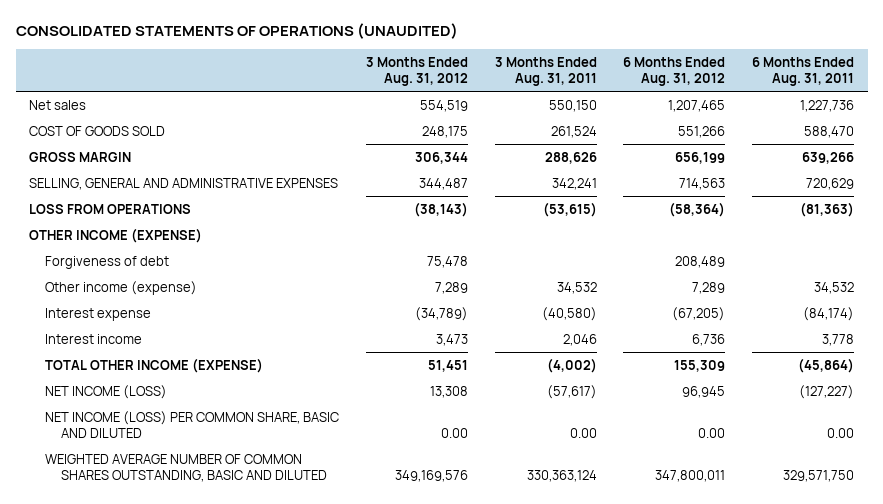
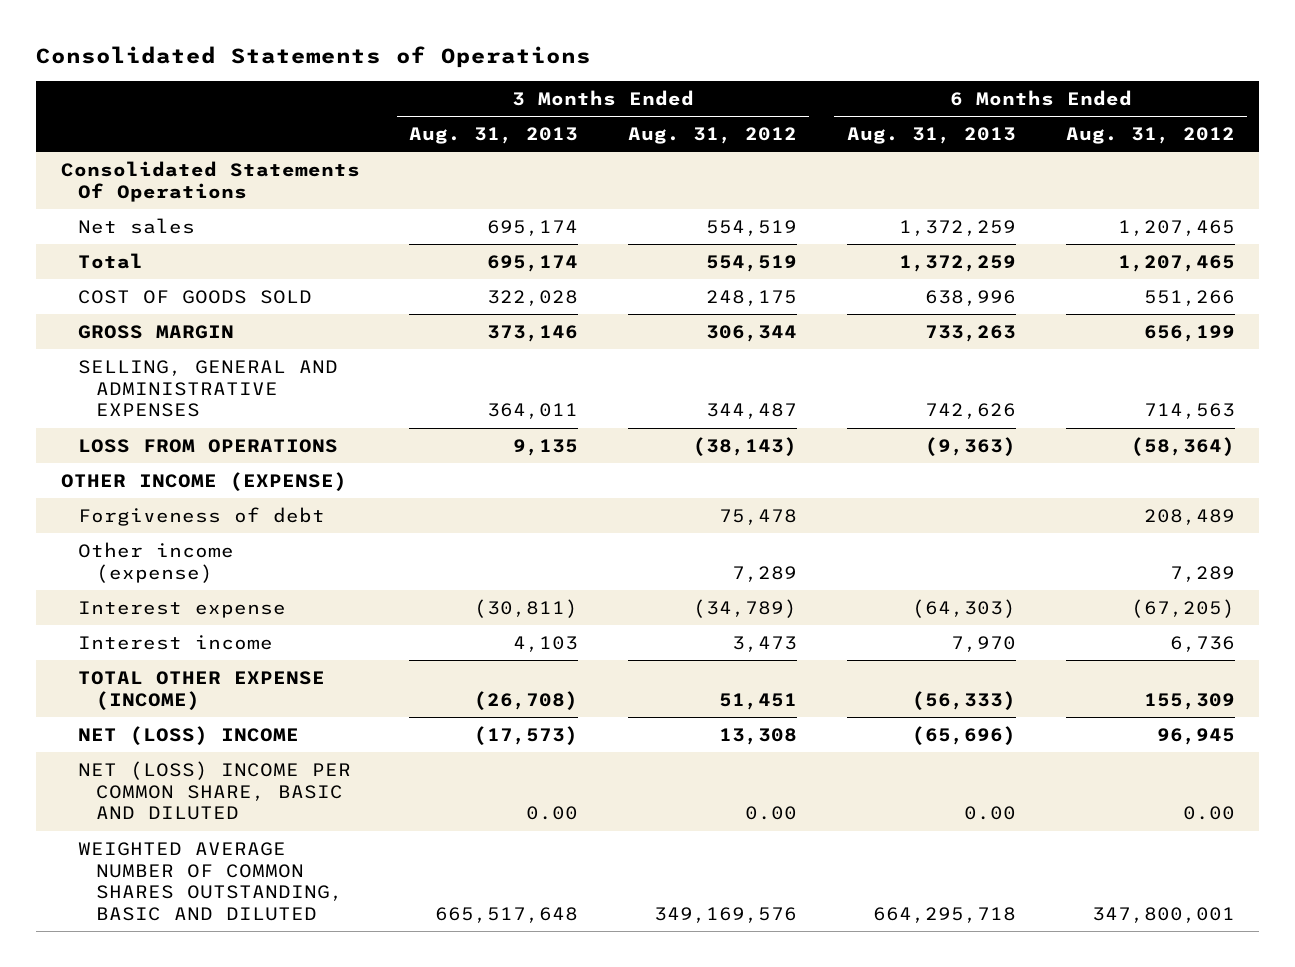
- CONSOLIDATED STATEMENTS OF OPERATIONS (UNAUDITED)
+ Consolidated Statements of Operations
- | 3 Months Ended Aug. 31, 2012 | 3 Months Ended Aug. 31, 2011 | 6 Months Ended Aug. 31, 2012 | 6 Months Ended Aug. 31, 2011
+ | 3 Months Ended Aug. 31, 2013 | 3 Months Ended Aug. 31, 2012 | 6 Months Ended Aug. 31, 2013 | 6 Months Ended Aug. 31, 2012
+ Consolidated Statements Of Operations
+ Total | 695,174 | 554,519 | 1,372,259 | 1,207,465
- TOTAL OTHER INCOME (EXPENSE) | 51,451 | (4,002) | 155,309 | (45,864)
- NET INCOME (LOSS) | 13,308 | (57,617) | 96,945 | (127,227)
- NET INCOME (LOSS) PER COMMON SHARE, BASIC AND DILUTED | 0.00 | 0.00 | 0.00 | 0.00
- WEIGHTED AVERAGE NUMBER OF COMMON SHARES OUTSTANDING, BASIC AND DILUTED | 349,169,576 | 330,363,124 | 347,800,011 | 329,571,750
+ TOTAL OTHER EXPENSE (INCOME) | (26,708) | 51,451 | (56,333) | 155,309
+ NET (LOSS) INCOME | (17,573) | 13,308 | (65,696) | 96,945
+ NET (LOSS) INCOME PER COMMON SHARE, BASIC AND DILUTED | 0.00 | 0.00 | 0.00 | 0.00
+ WEIGHTED AVERAGE NUMBER OF COMMON SHARES OUTSTANDING, BASIC AND DILUTED | 665,517,648 | 349,169,576 | 664,295,718 | 347,800,001

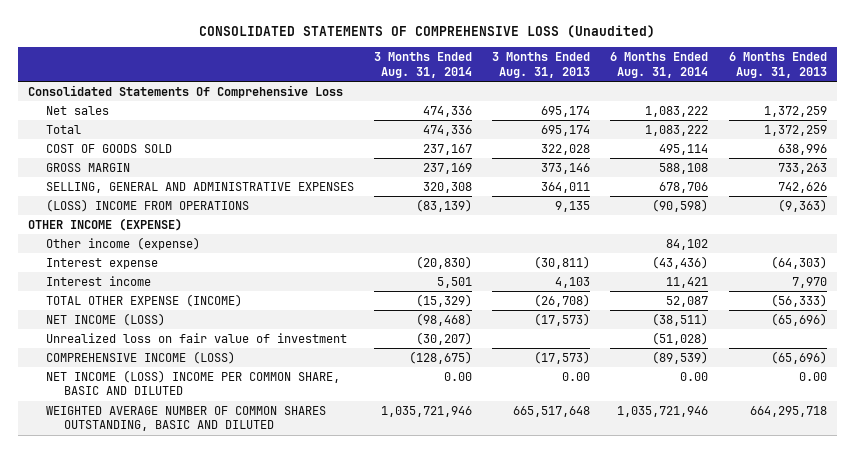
- Consolidated Statements of Operations
+ CONSOLIDATED STATEMENTS OF COMPREHENSIVE LOSS (Unaudited)
- | 3 Months Ended Aug. 31, 2013 | 3 Months Ended Aug. 31, 2012 | 6 Months Ended Aug. 31, 2013 | 6 Months Ended Aug. 31, 2012
+ | 3 Months Ended Aug. 31, 2014 | 3 Months Ended Aug. 31, 2013 | 6 Months Ended Aug. 31, 2014 | 6 Months Ended Aug. 31, 2013
- Consolidated Statements Of Operations
+ Consolidated Statements Of Comprehensive Loss
- LOSS FROM OPERATIONS | 9,135 | (38,143) | (9,363) | (58,364)
+ (LOSS) INCOME FROM OPERATIONS | (83,139) | 9,135 | (90,598) | (9,363)
- Forgiveness of debt | | 75,478 | | 208,489
- NET (LOSS) INCOME | (17,573) | 13,308 | (65,696) | 96,945
- NET (LOSS) INCOME PER COMMON SHARE, BASIC AND DILUTED | 0.00 | 0.00 | 0.00 | 0.00
+ NET INCOME (LOSS) | (98,468) | (17,573) | (38,511) | (65,696)
+ Unrealized loss on fair value of investment | (30,207) | | (51,028) |
+ COMPREHENSIVE INCOME (LOSS) | (128,675) | (17,573) | (89,539) | (65,696)
+ NET INCOME (LOSS) INCOME PER COMMON SHARE, BASIC AND DILUTED | 0.00 | 0.00 | 0.00 | 0.00

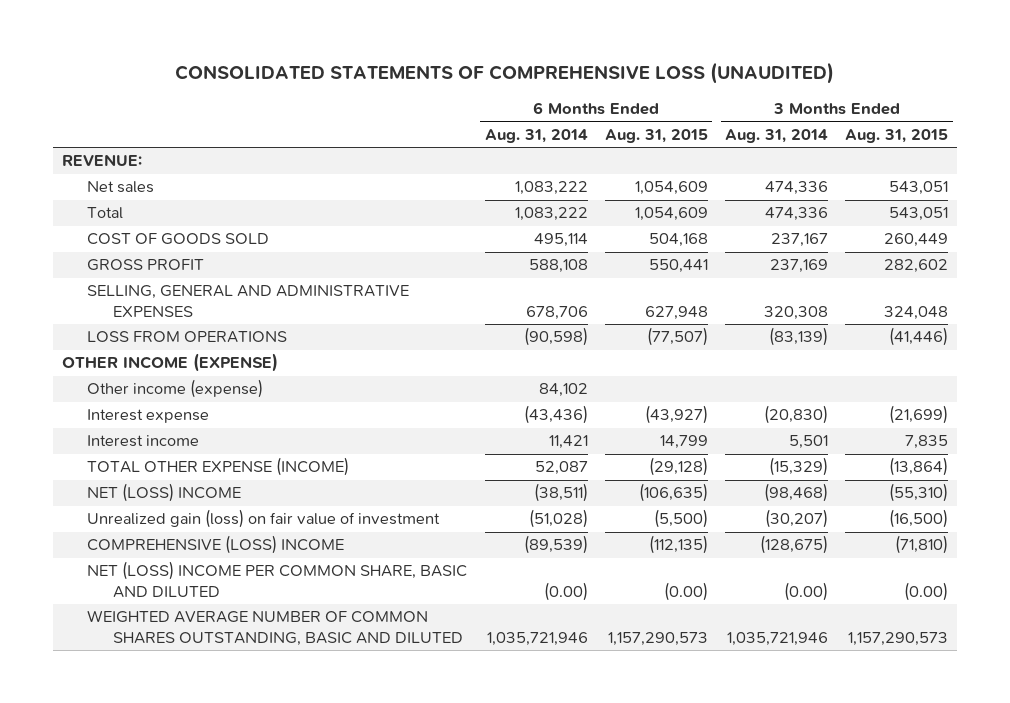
- CONSOLIDATED STATEMENTS OF COMPREHENSIVE LOSS (Unaudited)
+ CONSOLIDATED STATEMENTS OF COMPREHENSIVE LOSS (UNAUDITED)
- | 3 Months Ended Aug. 31, 2014 | 3 Months Ended Aug. 31, 2013 | 6 Months Ended Aug. 31, 2014 | 6 Months Ended Aug. 31, 2013
+ | 6 Months Ended Aug. 31, 2014 | 6 Months Ended Aug. 31, 2015 | 3 Months Ended Aug. 31, 2014 | 3 Months Ended Aug. 31, 2015
- Consolidated Statements Of Comprehensive Loss
+ REVENUE:
- GROSS MARGIN | 237,169 | 373,146 | 588,108 | 733,263
+ GROSS PROFIT | 588,108 | 550,441 | 237,169 | 282,602
- (LOSS) INCOME FROM OPERATIONS | (83,139) | 9,135 | (90,598) | (9,363)
+ LOSS FROM OPERATIONS | (90,598) | (77,507) | (83,139) | (41,446)
- NET INCOME (LOSS) | (98,468) | (17,573) | (38,511) | (65,696)
- Unrealized loss on fair value of investment | (30,207) | | (51,028) |
- COMPREHENSIVE INCOME (LOSS) | (128,675) | (17,573) | (89,539) | (65,696)
- NET INCOME (LOSS) INCOME PER COMMON SHARE, BASIC AND DILUTED | 0.00 | 0.00 | 0.00 | 0.00
+ NET (LOSS) INCOME | (38,511) | (106,635) | (98,468) | (55,310)
+ Unrealized gain (loss) on fair value of investment | (51,028) | (5,500) | (30,207) | (16,500)
+ COMPREHENSIVE (LOSS) INCOME | (89,539) | (112,135) | (128,675) | (71,810)
+ NET (LOSS) INCOME PER COMMON SHARE, BASIC AND DILUTED | (0.00) | (0.00) | (0.00) | (0.00)

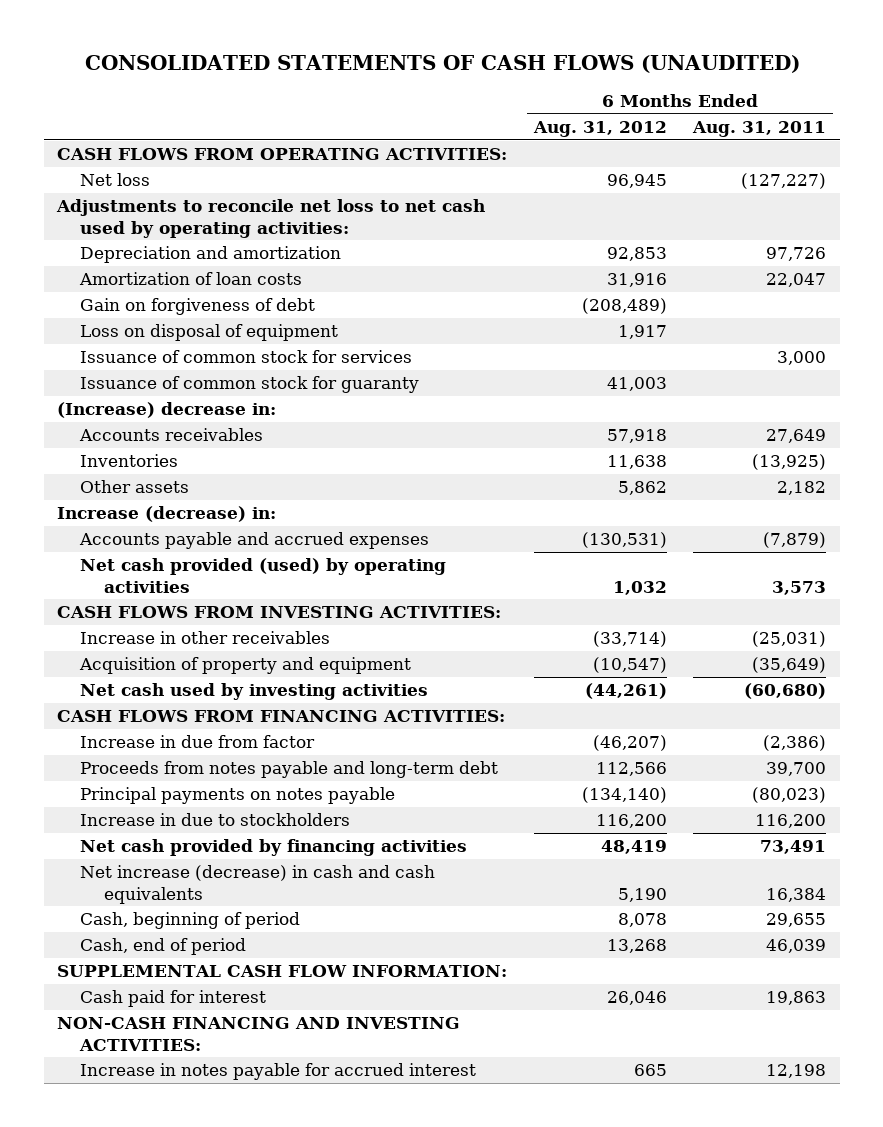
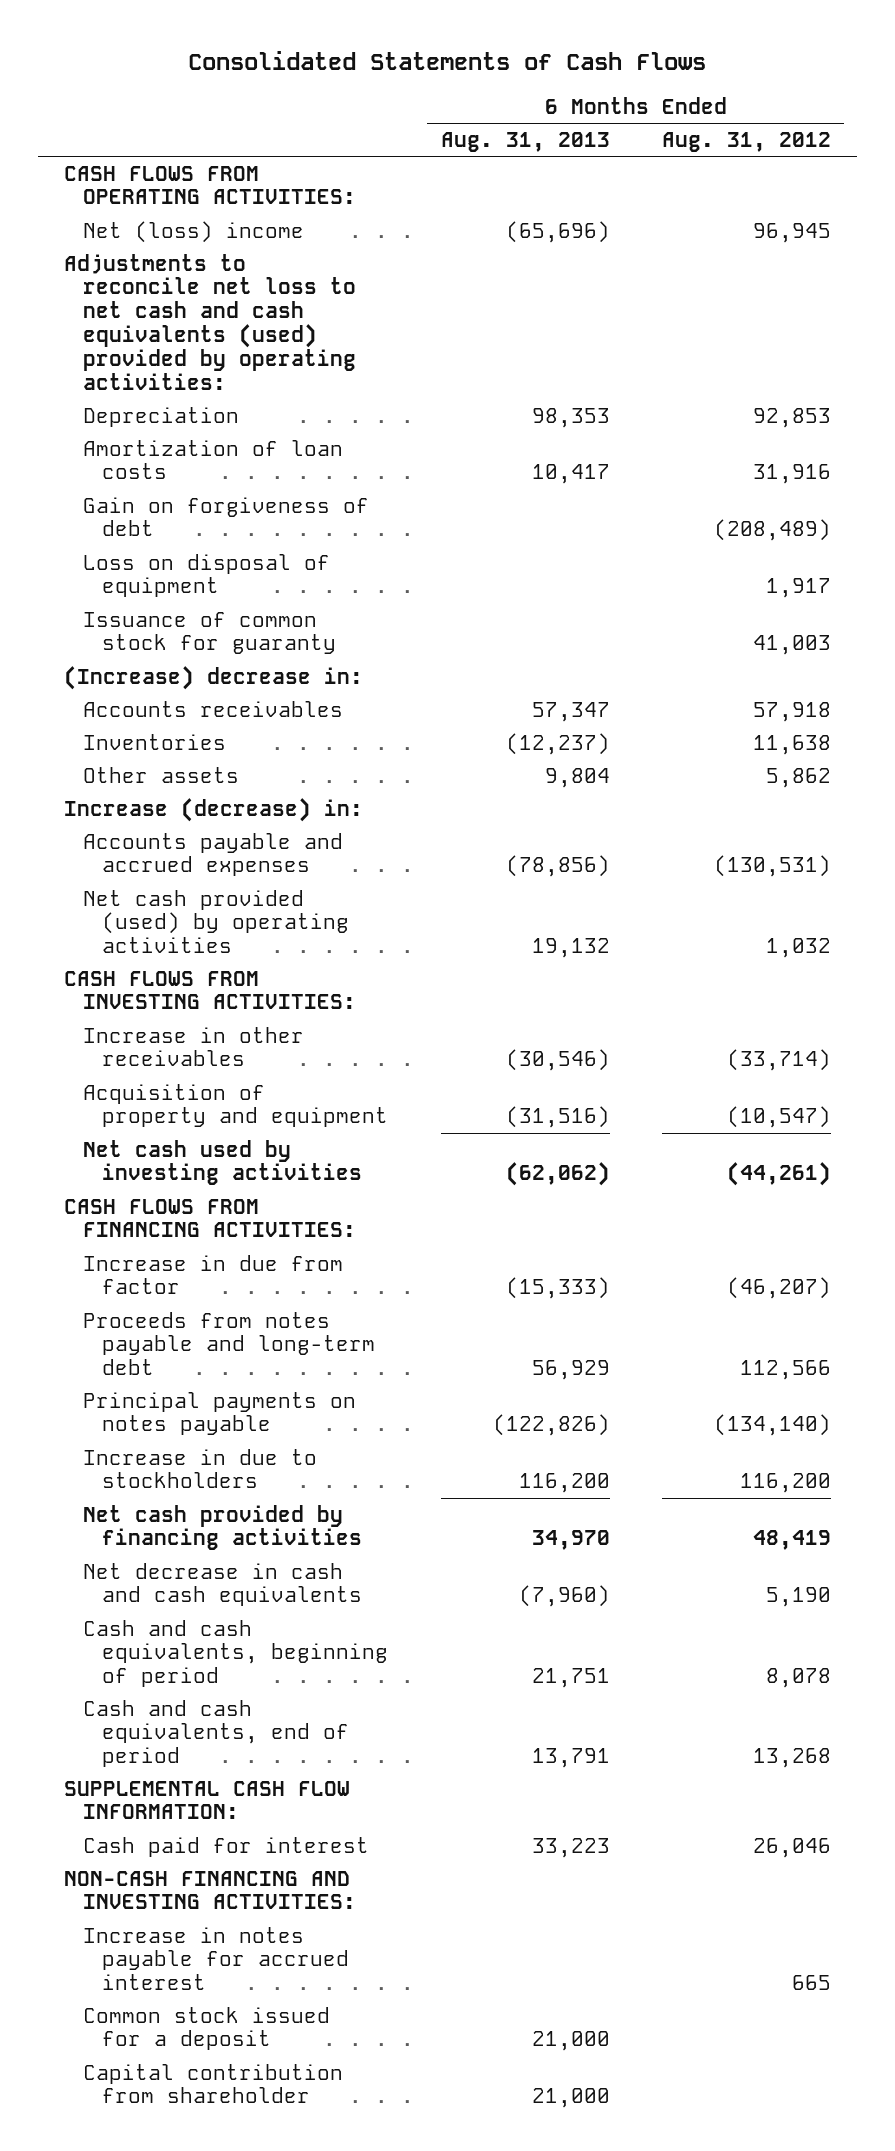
- CONSOLIDATED STATEMENTS OF CASH FLOWS (UNAUDITED)
+ Consolidated Statements of Cash Flows
- | 6 Months Ended Aug. 31, 2012 | 6 Months Ended Aug. 31, 2011
+ | 6 Months Ended Aug. 31, 2013 | 6 Months Ended Aug. 31, 2012
- Net loss | 96,945 | (127,227)
- Adjustments to reconcile net loss to net cash used by operating activities:
- Depreciation and amortization | 92,853 | 97,726
+ Net (loss) income | (65,696) | 96,945
+ Adjustments to reconcile net loss to net cash and cash equivalents (used) provided by operating activities:
+ Depreciation | 98,353 | 92,853
- Issuance of common stock for services | | 3,000
- Net increase (decrease) in cash and cash equivalents | 5,190 | 16,384
- Cash, beginning of period | 8,078 | 29,655
- Cash, end of period | 13,268 | 46,039
+ Net decrease in cash and cash equivalents | (7,960) | 5,190
+ Cash and cash equivalents, beginning of period | 21,751 | 8,078
+ Cash and cash equivalents, end of period | 13,791 | 13,268
+ Common stock issued for a deposit | 21,000 |
+ Capital contribution from shareholder | 21,000 |

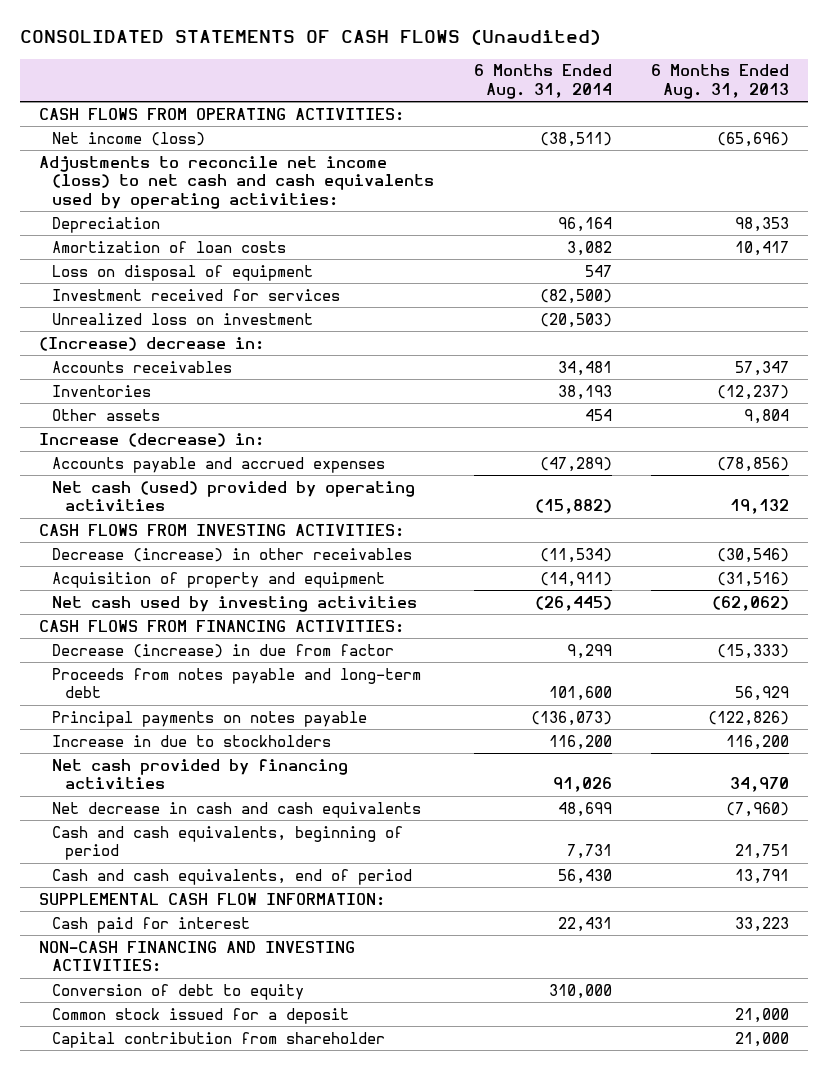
- Consolidated Statements of Cash Flows
+ CONSOLIDATED STATEMENTS OF CASH FLOWS (Unaudited)
- | 6 Months Ended Aug. 31, 2013 | 6 Months Ended Aug. 31, 2012
+ | 6 Months Ended Aug. 31, 2014 | 6 Months Ended Aug. 31, 2013
- Net (loss) income | (65,696) | 96,945
- Adjustments to reconcile net loss to net cash and cash equivalents (used) provided by operating activities:
+ Net income (loss) | (38,511) | (65,696)
+ Adjustments to reconcile net income (loss) to net cash and cash equivalents used by operating activities:
- Gain on forgiveness of debt | | (208,489)
- Issuance of common stock for guaranty | | 41,003
+ Investment received for services | (82,500) |
+ Unrealized loss on investment | (20,503) |
- Net cash provided (used) by operating activities | 19,132 | 1,032
+ Net cash (used) provided by operating activities | (15,882) | 19,132
- Increase in other receivables | (30,546) | (33,714)
+ Decrease (increase) in other receivables | (11,534) | (30,546)
- Increase in due from factor | (15,333) | (46,207)
+ Decrease (increase) in due from factor | 9,299 | (15,333)
- Increase in notes payable for accrued interest | | 665
+ Conversion of debt to equity | 310,000 |

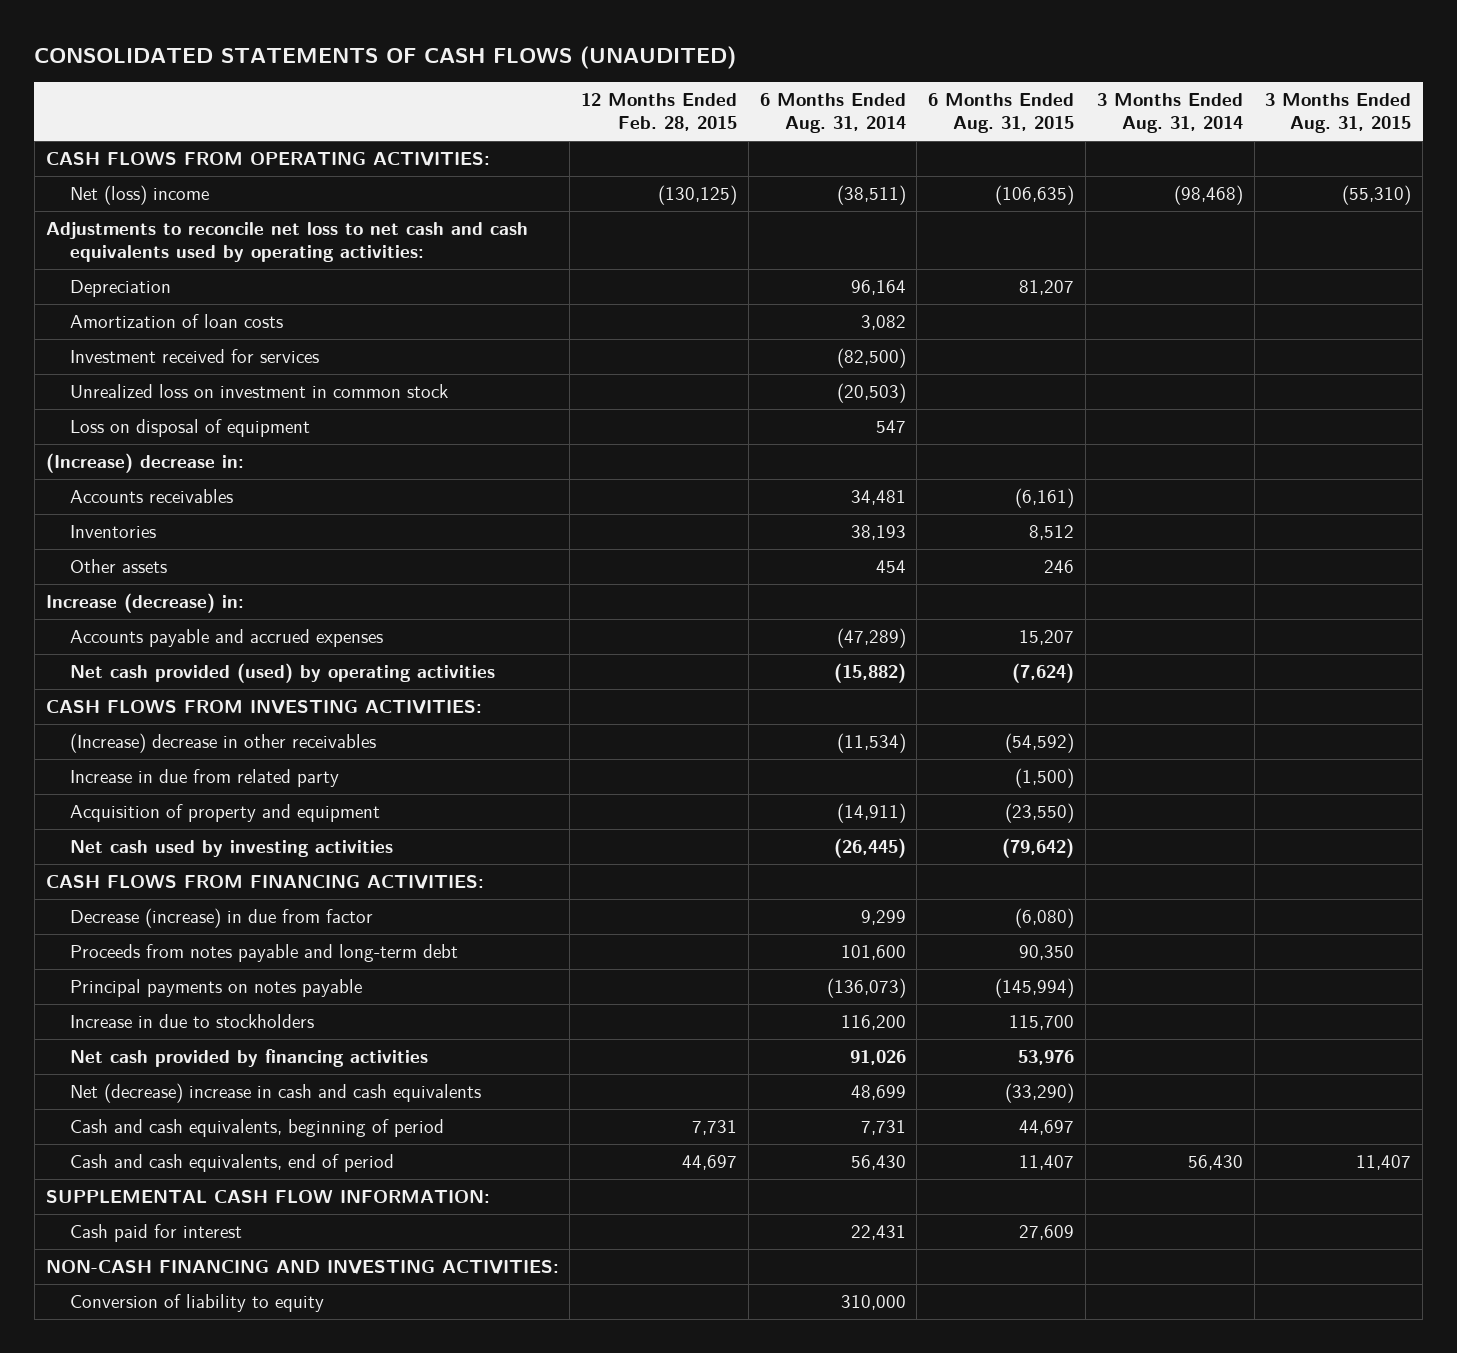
- CONSOLIDATED STATEMENTS OF CASH FLOWS (Unaudited)
+ CONSOLIDATED STATEMENTS OF CASH FLOWS (UNAUDITED)
- | 6 Months Ended Aug. 31, 2014 | 6 Months Ended Aug. 31, 2013
+ | 12 Months Ended Feb. 28, 2015 | 6 Months Ended Aug. 31, 2014 | 6 Months Ended Aug. 31, 2015 | 3 Months Ended Aug. 31, 2014 | 3 Months Ended Aug. 31, 2015
- Net income (loss) | (38,511) | (65,696)
- Adjustments to reconcile net income (loss) to net cash and cash equivalents used by operating activities:
+ Net (loss) income | (130,125) | (38,511) | (106,635) | (98,468) | (55,310)
+ Adjustments to reconcile net loss to net cash and cash equivalents used by operating activities:
- Unrealized loss on investment | (20,503) |
+ Unrealized loss on investment in common stock | | (20,503) | | |
moved down: Loss on disposal of equipment | | 547 | | |
- Net cash (used) provided by operating activities | (15,882) | 19,132
+ Net cash provided (used) by operating activities | | (15,882) | (7,624) | |
- Decrease (increase) in other receivables | (11,534) | (30,546)
+ (Increase) decrease in other receivables | | (11,534) | (54,592) | |
+ Increase in due from related party | | | (1,500) | |
- Net decrease in cash and cash equivalents | 48,699 | (7,960)
+ Net (decrease) increase in cash and cash equivalents | | 48,699 | (33,290) | |
- Conversion of debt to equity | 310,000 |
- Common stock issued for a deposit | | 21,000
- Capital contribution from shareholder | | 21,000
+ Conversion of liability to equity | | 310,000 | | |

